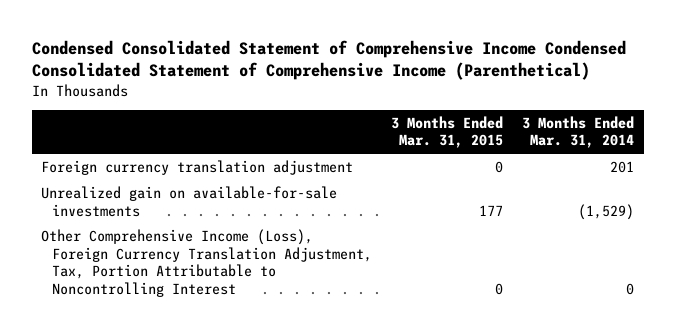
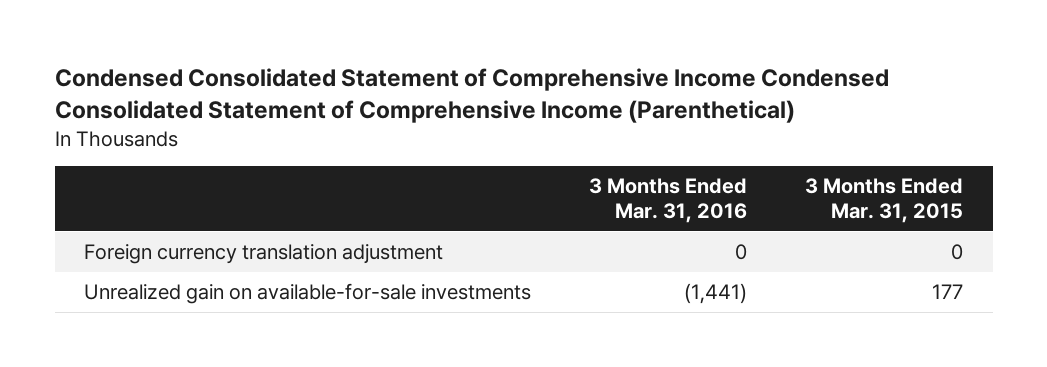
- | 3 Months Ended Mar. 31, 2015 | 3 Months Ended Mar. 31, 2014
+ | 3 Months Ended Mar. 31, 2016 | 3 Months Ended Mar. 31, 2015
- Other Comprehensive Income (Loss), Foreign Currency Translation Adjustment, Tax, Portion Attributable to Noncontrolling Interest | 0 | 0

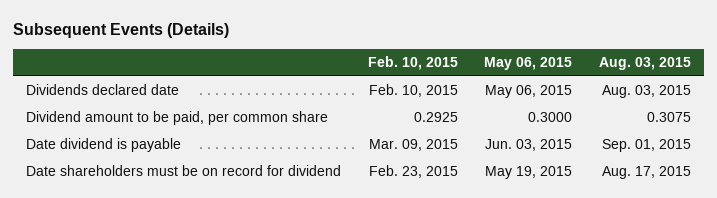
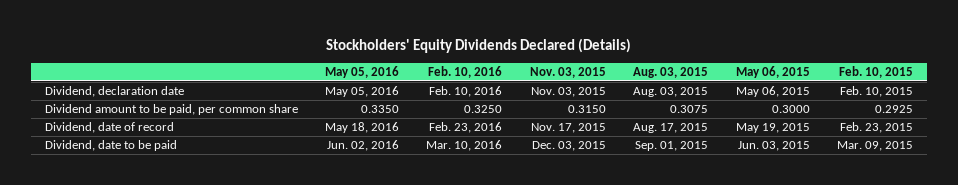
- Subsequent Events (Details)
+ Stockholders' Equity Dividends Declared (Details)
- | Feb. 10, 2015 | May 06, 2015 | Aug. 03, 2015
+ | May 05, 2016 | Feb. 10, 2016 | Nov. 03, 2015 | Aug. 03, 2015 | May 06, 2015 | Feb. 10, 2015
- Dividends declared date | Feb. 10, 2015 | May 06, 2015 | Aug. 03, 2015
+ Dividend, declaration date | May 05, 2016 | Feb. 10, 2016 | Nov. 03, 2015 | Aug. 03, 2015 | May 06, 2015 | Feb. 10, 2015
- Date dividend is payable | Mar. 09, 2015 | Jun. 03, 2015 | Sep. 01, 2015
- Date shareholders must be on record for dividend | Feb. 23, 2015 | May 19, 2015 | Aug. 17, 2015
+ Dividend, date of record | May 18, 2016 | Feb. 23, 2016 | Nov. 17, 2015 | Aug. 17, 2015 | May 19, 2015 | Feb. 23, 2015
+ Dividend, date to be paid | Jun. 02, 2016 | Mar. 10, 2016 | Dec. 03, 2015 | Sep. 01, 2015 | Jun. 03, 2015 | Mar. 09, 2015

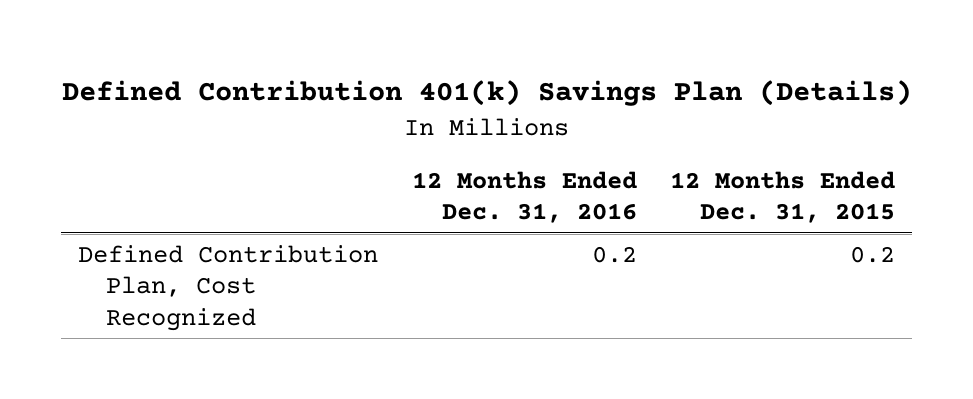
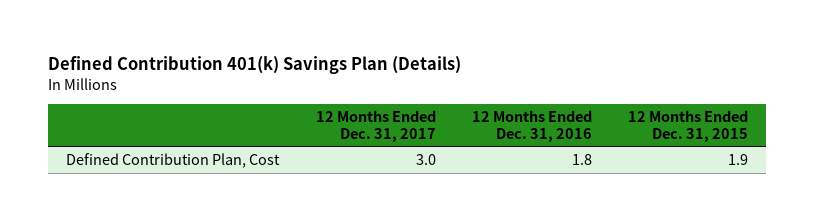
- | 12 Months Ended Dec. 31, 2016 | 12 Months Ended Dec. 31, 2015
+ | 12 Months Ended Dec. 31, 2017 | 12 Months Ended Dec. 31, 2016 | 12 Months Ended Dec. 31, 2015
- Defined Contribution Plan, Cost Recognized | 0.2 | 0.2
+ Defined Contribution Plan, Cost | 3.0 | 1.8 | 1.9

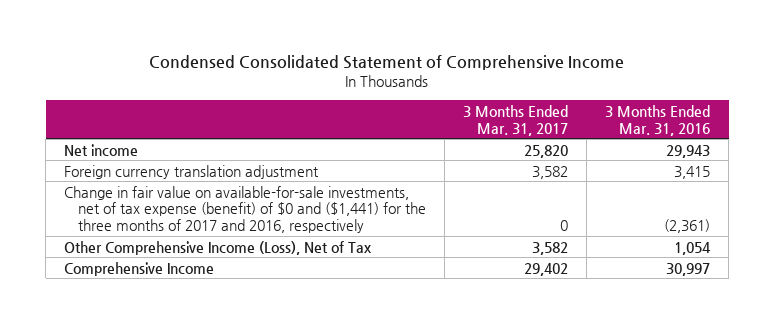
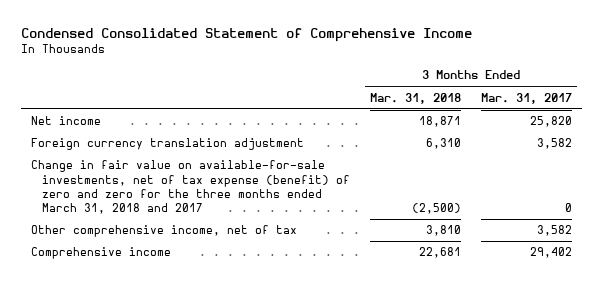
- | 3 Months Ended Mar. 31, 2017 | 3 Months Ended Mar. 31, 2016
+ | 3 Months Ended Mar. 31, 2018 | 3 Months Ended Mar. 31, 2017
- Change in fair value on available-for-sale investments, net of tax expense (benefit) of $0 and ($1,441) for the three months of 2017 and 2016, respectively | 0 | (2,361)
- Other Comprehensive Income (Loss), Net of Tax | 3,582 | 1,054
- Comprehensive Income | 29,402 | 30,997
+ Change in fair value on available-for-sale investments, net of tax expense (benefit) of zero and zero for the three months ended March 31, 2018 and 2017 | (2,500) | 0
+ Other comprehensive income, net of tax | 3,810 | 3,582
+ Comprehensive income | 22,681 | 29,402

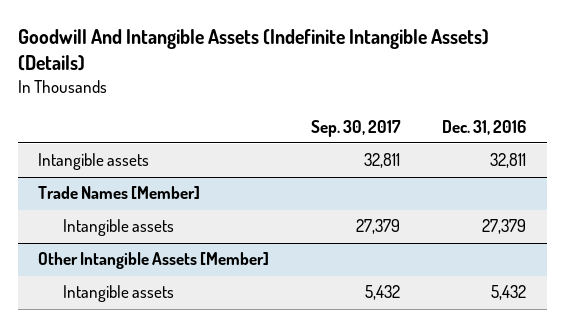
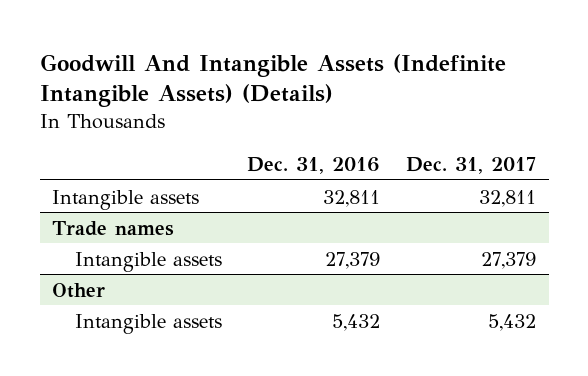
- | Sep. 30, 2017 | Dec. 31, 2016
+ | Dec. 31, 2016 | Dec. 31, 2017
- Trade Names [Member]
+ Trade names
- Other Intangible Assets [Member]
+ Other

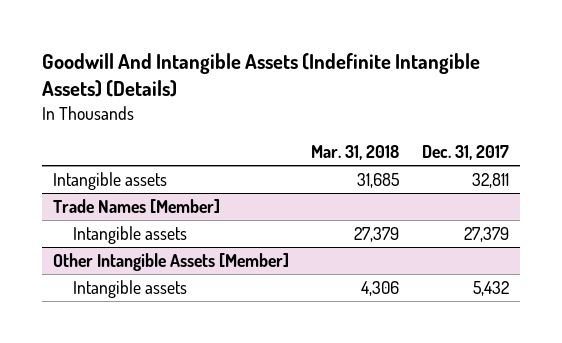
- | Dec. 31, 2016 | Dec. 31, 2017
+ | Mar. 31, 2018 | Dec. 31, 2017
- Trade names
+ Trade Names [Member]
- Other
+ Other Intangible Assets [Member]

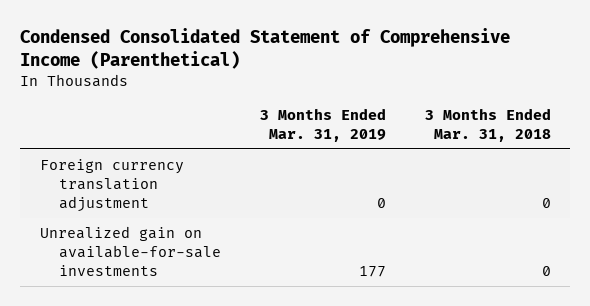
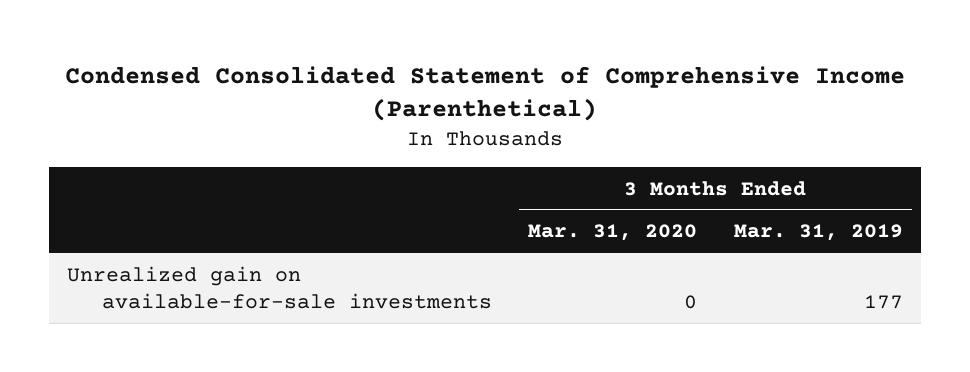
- | 3 Months Ended Mar. 31, 2019 | 3 Months Ended Mar. 31, 2018
+ | 3 Months Ended Mar. 31, 2020 | 3 Months Ended Mar. 31, 2019
- Foreign currency translation adjustment | 0 | 0

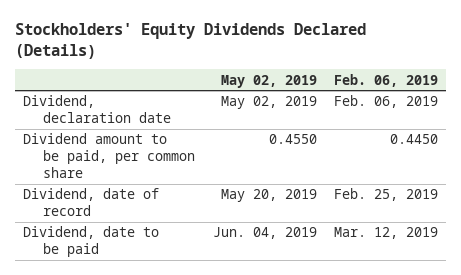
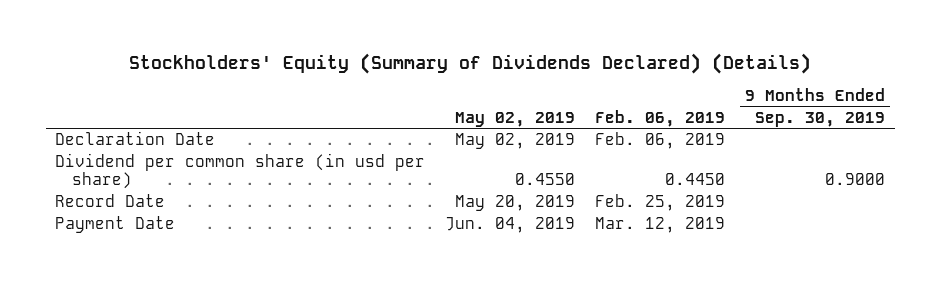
- Stockholders' Equity Dividends Declared (Details)
+ Stockholders' Equity (Summary of Dividends Declared) (Details)
- | May 02, 2019 | Feb. 06, 2019
+ | May 02, 2019 | Feb. 06, 2019 | 9 Months Ended Sep. 30, 2019
- Dividend, declaration date | May 02, 2019 | Feb. 06, 2019
- Dividend amount to be paid, per common share | 0.4550 | 0.4450
- Dividend, date of record | May 20, 2019 | Feb. 25, 2019
- Dividend, date to be paid | Jun. 04, 2019 | Mar. 12, 2019
+ Declaration Date | May 02, 2019 | Feb. 06, 2019 |
+ Dividend per common share (in usd per share) | 0.4550 | 0.4450 | 0.9000
+ Record Date | May 20, 2019 | Feb. 25, 2019 |
+ Payment Date | Jun. 04, 2019 | Mar. 12, 2019 |

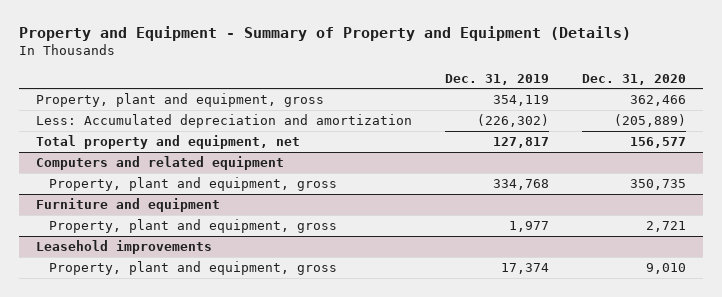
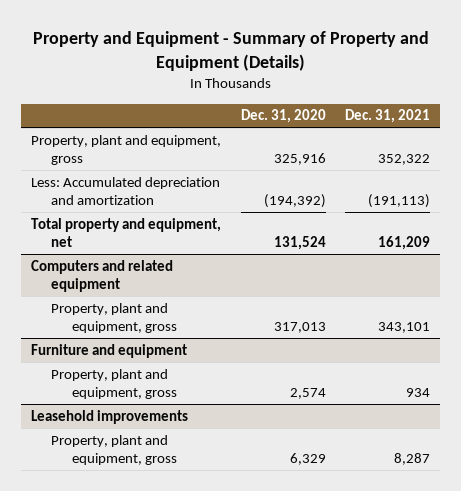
- | Dec. 31, 2019 | Dec. 31, 2020
+ | Dec. 31, 2020 | Dec. 31, 2021
- Property, plant and equipment, gross | 354,119 | 362,466
- Less: Accumulated depreciation and amortization | (226,302) | (205,889)
- Total property and equipment, net | 127,817 | 156,577
+ Property, plant and equipment, gross | 325,916 | 352,322
+ Less: Accumulated depreciation and amortization | (194,392) | (191,113)
+ Total property and equipment, net | 131,524 | 161,209
@ Computers and related equipment
- Property, plant and equipment, gross | 334,768 | 350,735
+ Property, plant and equipment, gross | 317,013 | 343,101
@ Furniture and equipment
- Property, plant and equipment, gross | 1,977 | 2,721
+ Property, plant and equipment, gross | 2,574 | 934
@ Leasehold improvements
- Property, plant and equipment, gross | 17,374 | 9,010
+ Property, plant and equipment, gross | 6,329 | 8,287

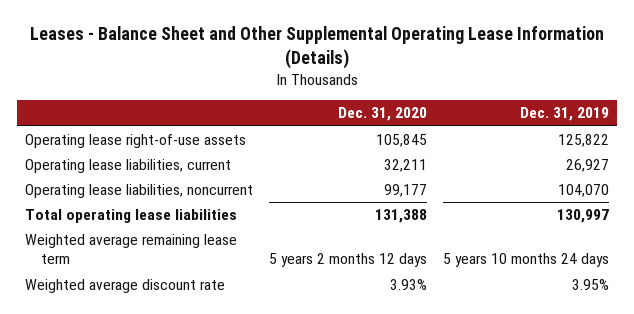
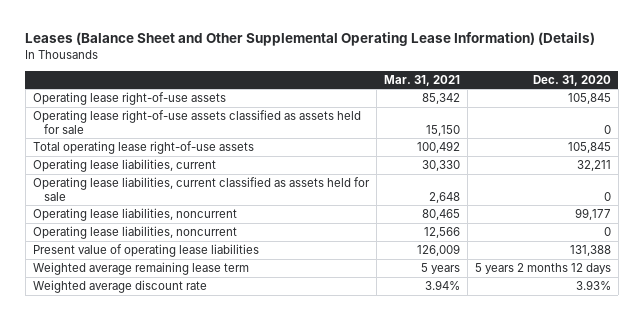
- Leases - Balance Sheet and Other Supplemental Operating Lease Information (Details)
+ Leases (Balance Sheet and Other Supplemental Operating Lease Information) (Details)
- | Dec. 31, 2020 | Dec. 31, 2019
+ | Mar. 31, 2021 | Dec. 31, 2020
+ Operating lease right-of-use assets classified as assets held for sale | 15,150 | 0
+ Total operating lease right-of-use assets | 100,492 | 105,845
+ Operating lease liabilities, current classified as assets held for sale | 2,648 | 0
- Total operating lease liabilities | 131,388 | 130,997
+ Operating lease liabilities, noncurrent | 12,566 | 0
+ Present value of operating lease liabilities | 126,009 | 131,388

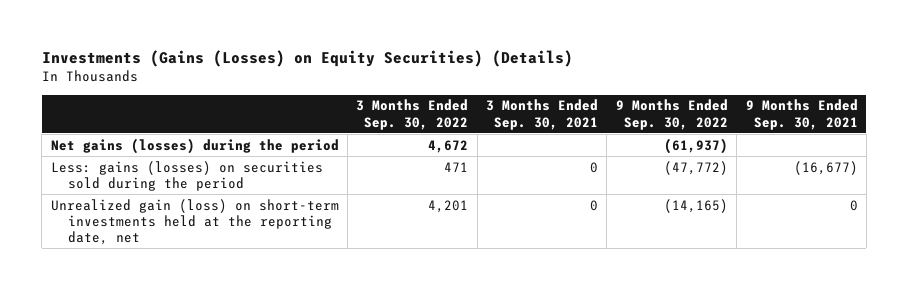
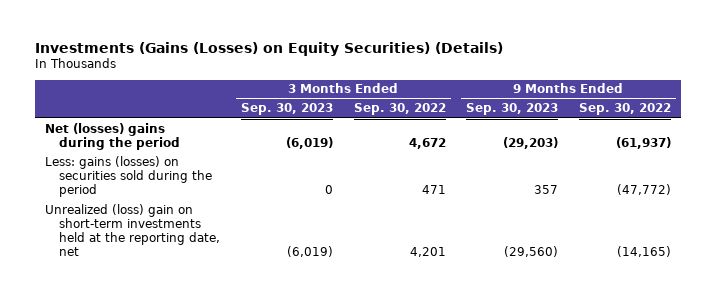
- | 3 Months Ended Sep. 30, 2022 | 3 Months Ended Sep. 30, 2021 | 9 Months Ended Sep. 30, 2022 | 9 Months Ended Sep. 30, 2021
+ | 3 Months Ended Sep. 30, 2023 | 3 Months Ended Sep. 30, 2022 | 9 Months Ended Sep. 30, 2023 | 9 Months Ended Sep. 30, 2022
- Net gains (losses) during the period | 4,672 | | (61,937) |
+ Net (losses) gains during the period | (6,019) | 4,672 | (29,203) | (61,937)
- Unrealized gain (loss) on short-term investments held at the reporting date, net | 4,201 | 0 | (14,165) | 0
+ Unrealized (loss) gain on short-term investments held at the reporting date, net | (6,019) | 4,201 | (29,560) | (14,165)

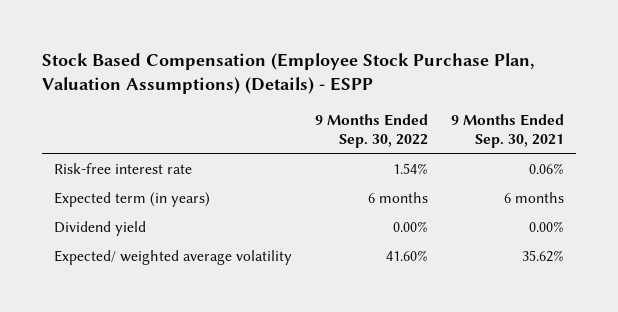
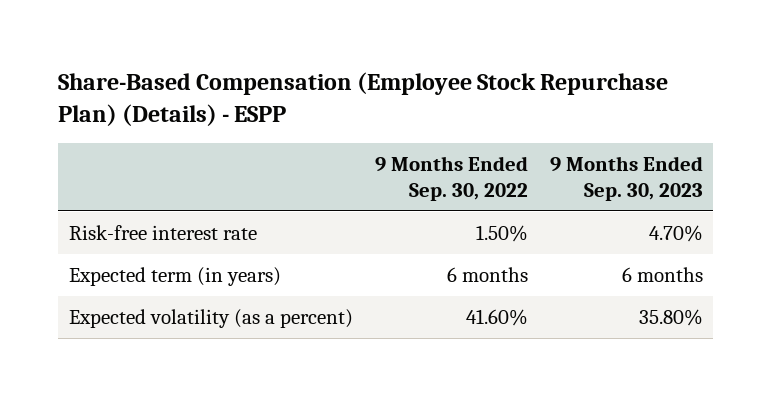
- Stock Based Compensation (Employee Stock Purchase Plan, Valuation Assumptions) (Details) - ESPP
+ Share-Based Compensation (Employee Stock Repurchase Plan) (Details) - ESPP
- | 9 Months Ended Sep. 30, 2022 | 9 Months Ended Sep. 30, 2021
+ | 9 Months Ended Sep. 30, 2022 | 9 Months Ended Sep. 30, 2023
- Risk-free interest rate | 1.54% | 0.06%
+ Risk-free interest rate | 1.50% | 4.70%
- Dividend yield | 0.00% | 0.00%
- Expected/ weighted average volatility | 41.60% | 35.62%
+ Expected volatility (as a percent) | 41.60% | 35.80%

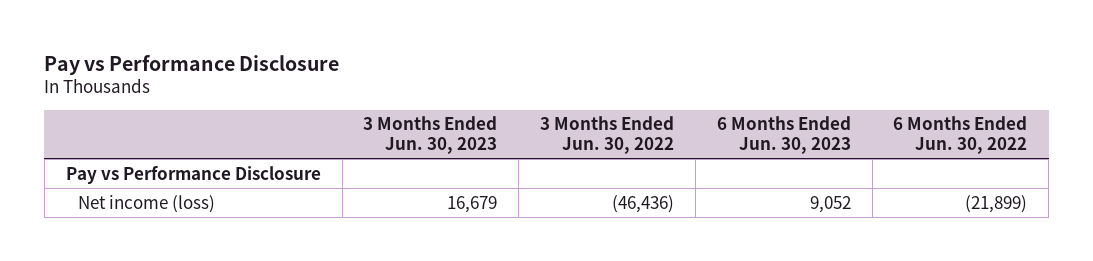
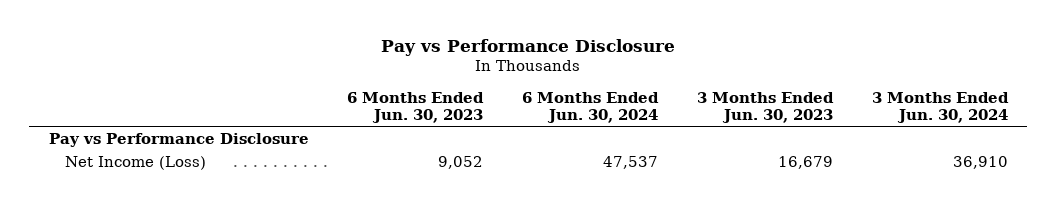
- | 3 Months Ended Jun. 30, 2023 | 3 Months Ended Jun. 30, 2022 | 6 Months Ended Jun. 30, 2023 | 6 Months Ended Jun. 30, 2022
+ | 6 Months Ended Jun. 30, 2023 | 6 Months Ended Jun. 30, 2024 | 3 Months Ended Jun. 30, 2023 | 3 Months Ended Jun. 30, 2024
- Net income (loss) | 16,679 | (46,436) | 9,052 | (21,899)
+ Net Income (Loss) | 9,052 | 47,537 | 16,679 | 36,910

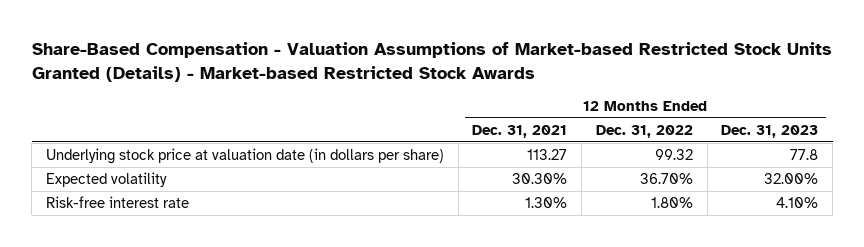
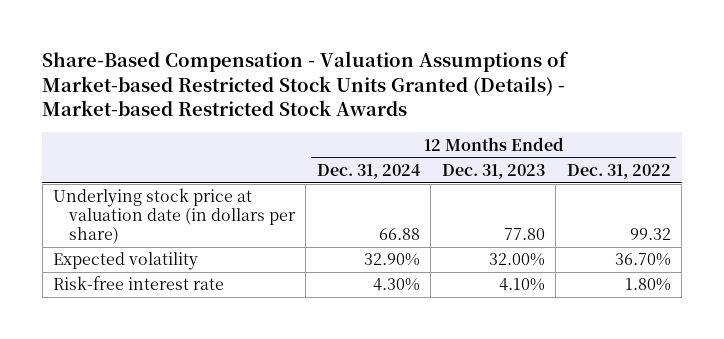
- | 12 Months Ended Dec. 31, 2021 | 12 Months Ended Dec. 31, 2022 | 12 Months Ended Dec. 31, 2023
+ | 12 Months Ended Dec. 31, 2024 | 12 Months Ended Dec. 31, 2023 | 12 Months Ended Dec. 31, 2022
- Underlying stock price at valuation date (in dollars per share) | 113.27 | 99.32 | 77.8
+ Underlying stock price at valuation date (in dollars per share) | 66.88 | 77.80 | 99.32

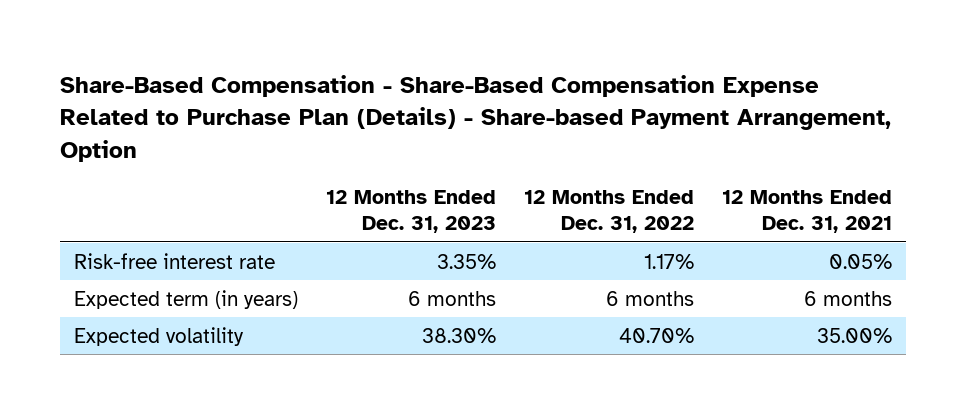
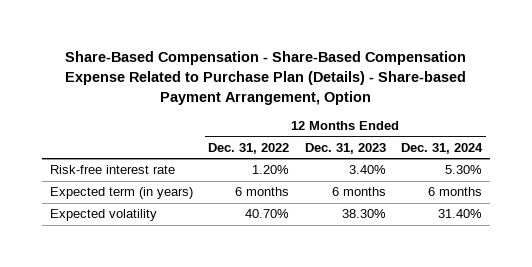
- | 12 Months Ended Dec. 31, 2023 | 12 Months Ended Dec. 31, 2022 | 12 Months Ended Dec. 31, 2021
+ | 12 Months Ended Dec. 31, 2022 | 12 Months Ended Dec. 31, 2023 | 12 Months Ended Dec. 31, 2024
- Risk-free interest rate | 3.35% | 1.17% | 0.05%
+ Risk-free interest rate | 1.20% | 3.40% | 5.30%

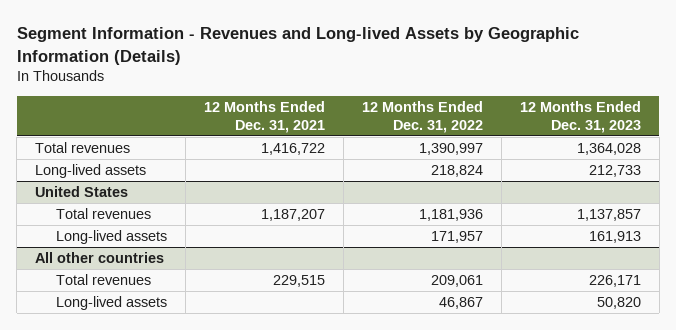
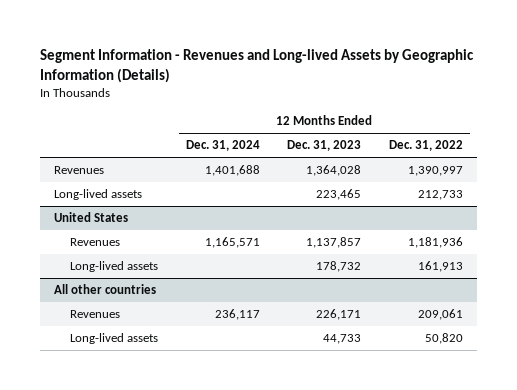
- | 12 Months Ended Dec. 31, 2021 | 12 Months Ended Dec. 31, 2022 | 12 Months Ended Dec. 31, 2023
+ | 12 Months Ended Dec. 31, 2024 | 12 Months Ended Dec. 31, 2023 | 12 Months Ended Dec. 31, 2022
- Total revenues | 1,416,722 | 1,390,997 | 1,364,028
- Long-lived assets | | 218,824 | 212,733
+ Revenues | 1,401,688 | 1,364,028 | 1,390,997
+ Long-lived assets | | 223,465 | 212,733
@ United States
- Total revenues | 1,187,207 | 1,181,936 | 1,137,857
- Long-lived assets | | 171,957 | 161,913
+ Revenues | 1,165,571 | 1,137,857 | 1,181,936
+ Long-lived assets | | 178,732 | 161,913
@ All other countries
- Total revenues | 229,515 | 209,061 | 226,171
- Long-lived assets | | 46,867 | 50,820
+ Revenues | 236,117 | 226,171 | 209,061
+ Long-lived assets | | 44,733 | 50,820

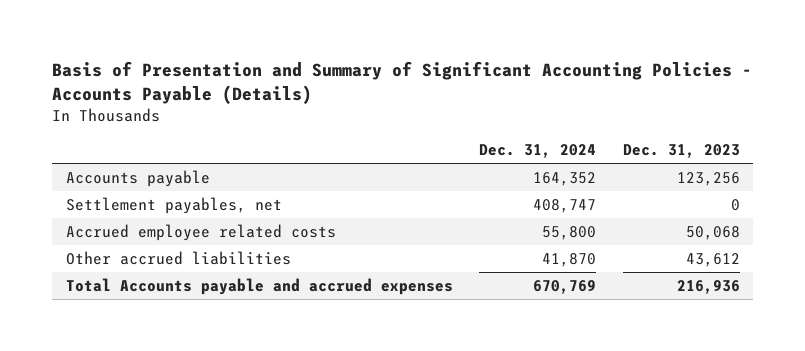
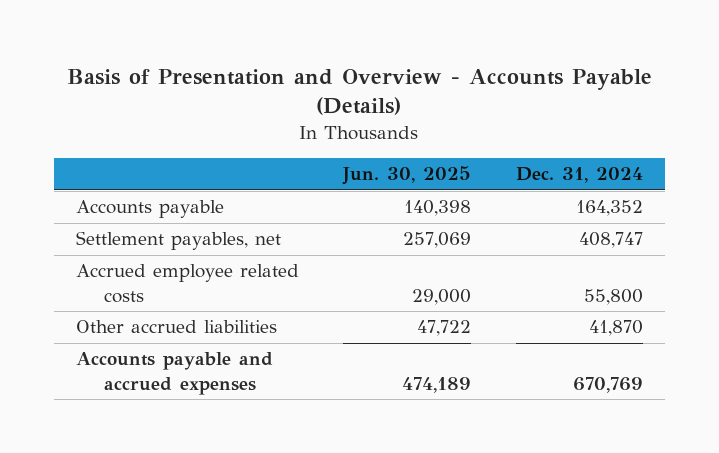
- Basis of Presentation and Summary of Significant Accounting Policies - Accounts Payable (Details)
+ Basis of Presentation and Overview - Accounts Payable (Details)
- | Dec. 31, 2024 | Dec. 31, 2023
+ | Jun. 30, 2025 | Dec. 31, 2024
- Total Accounts payable and accrued expenses | 670,769 | 216,936
+ Accounts payable and accrued expenses | 474,189 | 670,769

